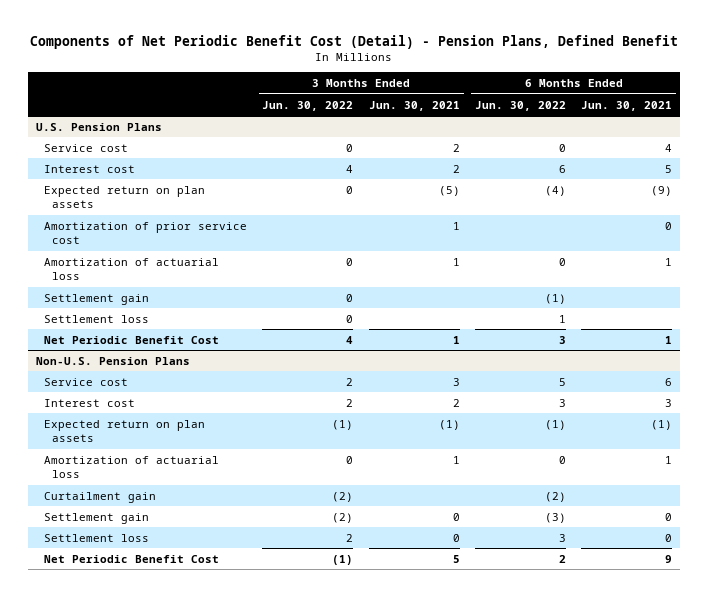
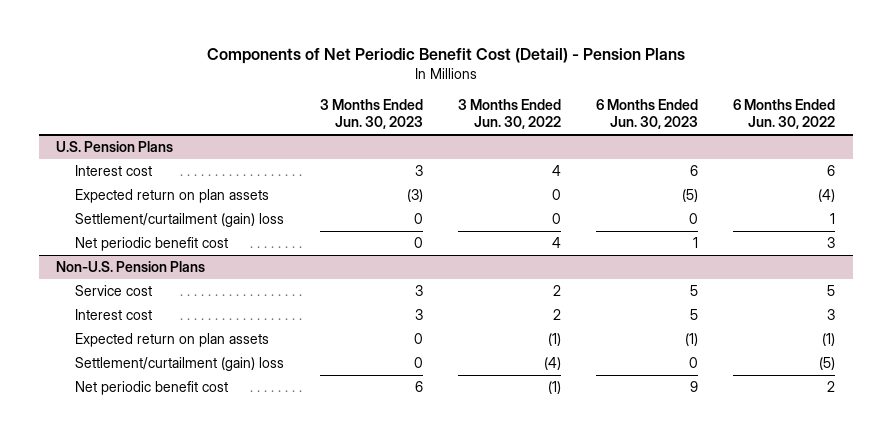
- Components of Net Periodic Benefit Cost (Detail) - Pension Plans, Defined Benefit
+ Components of Net Periodic Benefit Cost (Detail) - Pension Plans
- | 3 Months Ended Jun. 30, 2022 | 3 Months Ended Jun. 30, 2021 | 6 Months Ended Jun. 30, 2022 | 6 Months Ended Jun. 30, 2021
+ | 3 Months Ended Jun. 30, 2023 | 3 Months Ended Jun. 30, 2022 | 6 Months Ended Jun. 30, 2023 | 6 Months Ended Jun. 30, 2022
@ U.S. Pension Plans
- Service cost | 0 | 2 | 0 | 4
- Amortization of prior service cost | | 1 | | 0
- Amortization of actuarial loss | 0 | 1 | 0 | 1
- Settlement gain | 0 | | (1) |
- Settlement loss | 0 | | 1 |
- Net Periodic Benefit Cost | 4 | 1 | 3 | 1
+ Settlement/curtailment (gain) loss | 0 | 0 | 0 | 1
+ Net periodic benefit cost | 0 | 4 | 1 | 3
@ Non-U.S. Pension Plans
- Amortization of actuarial loss | 0 | 1 | 0 | 1
- Curtailment gain | (2) | | (2) |
- Settlement gain | (2) | 0 | (3) | 0
- Settlement loss | 2 | 0 | 3 | 0
- Net Periodic Benefit Cost | (1) | 5 | 2 | 9
+ Settlement/curtailment (gain) loss | 0 | (4) | 0 | (5)
+ Net periodic benefit cost | 6 | (1) | 9 | 2

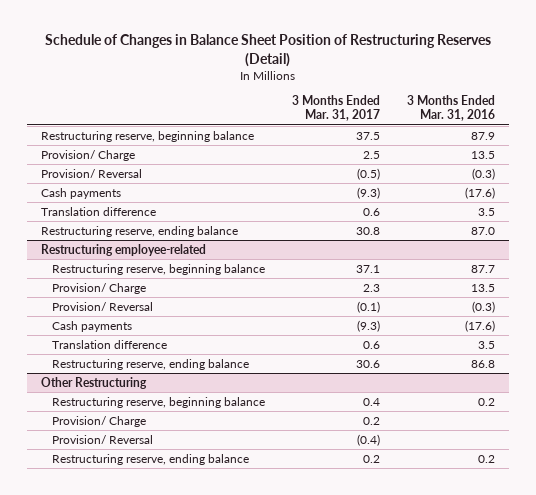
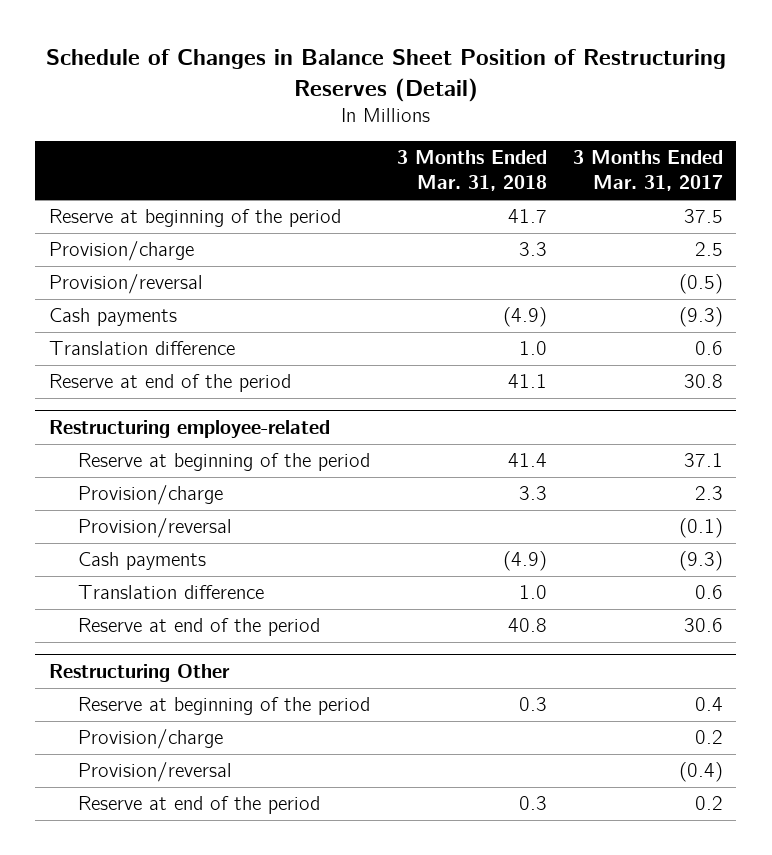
- | 3 Months Ended Mar. 31, 2017 | 3 Months Ended Mar. 31, 2016
+ | 3 Months Ended Mar. 31, 2018 | 3 Months Ended Mar. 31, 2017
- Restructuring reserve, beginning balance | 37.5 | 87.9
- Provision/ Charge | 2.5 | 13.5
- Provision/ Reversal | (0.5) | (0.3)
+ Reserve at beginning of the period | 41.7 | 37.5
+ Provision/charge | 3.3 | 2.5
+ Provision/reversal | | (0.5)
- Restructuring reserve, ending balance | 30.8 | 87.0
+ Reserve at end of the period | 41.1 | 30.8
@ Restructuring employee-related
- Restructuring reserve, beginning balance | 37.1 | 87.7
- Provision/ Charge | 2.3 | 13.5
- Provision/ Reversal | (0.1) | (0.3)
+ Reserve at beginning of the period | 41.4 | 37.1
+ Provision/charge | 3.3 | 2.3
+ Provision/reversal | | (0.1)
- Restructuring reserve, ending balance | 30.6 | 86.8
- Other Restructuring
- Restructuring reserve, beginning balance | 0.4 | 0.2
- Provision/ Charge | 0.2 |
- Provision/ Reversal | (0.4) |
- Restructuring reserve, ending balance | 0.2 | 0.2
@ Restructuring employee-related
+ Reserve at end of the period | 40.8 | 30.6
+ Restructuring Other
+ Reserve at beginning of the period | 0.3 | 0.4
+ Provision/charge | | 0.2
+ Provision/reversal | | (0.4)
+ Reserve at end of the period | 0.3 | 0.2

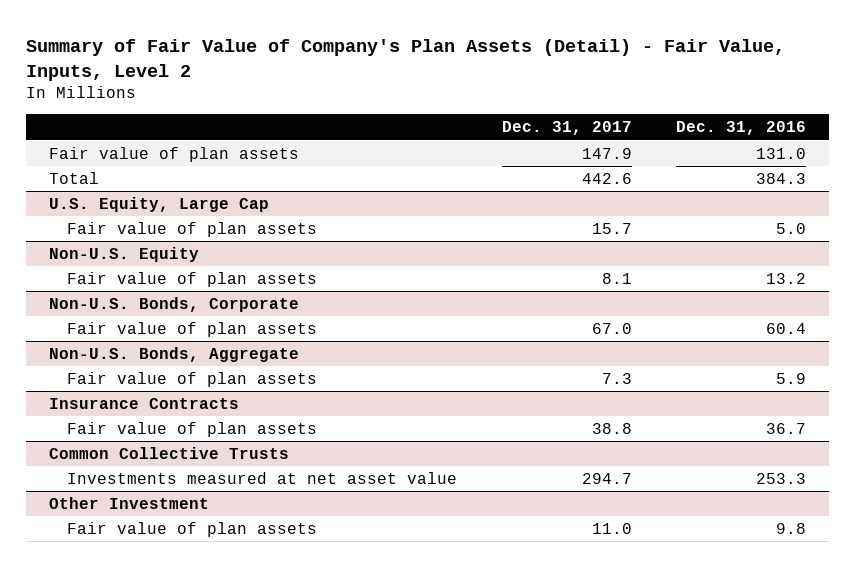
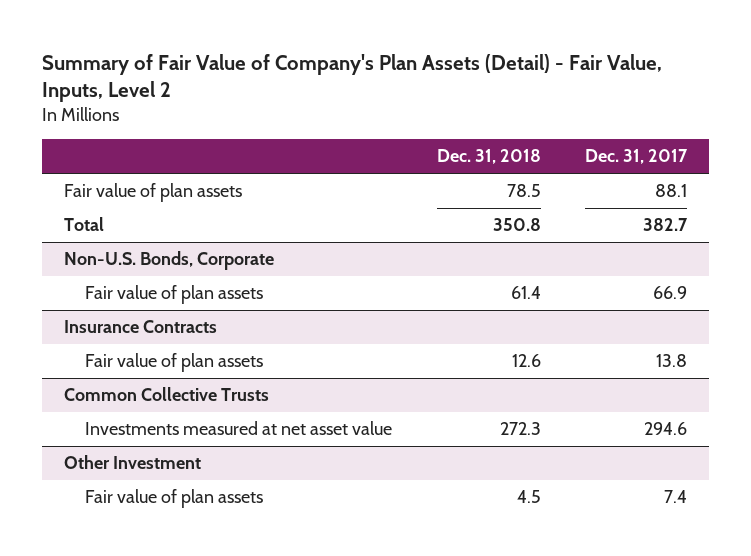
- | Dec. 31, 2017 | Dec. 31, 2016
+ | Dec. 31, 2018 | Dec. 31, 2017
- Fair value of plan assets | 147.9 | 131.0
- Total | 442.6 | 384.3
- U.S. Equity, Large Cap
- Fair value of plan assets | 15.7 | 5.0
- Non-U.S. Equity
- Fair value of plan assets | 8.1 | 13.2
+ Fair value of plan assets | 78.5 | 88.1
+ Total | 350.8 | 382.7
@ Non-U.S. Bonds, Corporate
- Fair value of plan assets | 67.0 | 60.4
- Non-U.S. Bonds, Aggregate
- Fair value of plan assets | 7.3 | 5.9
@ Non-U.S. Bonds, Corporate
+ Fair value of plan assets | 61.4 | 66.9
@ Insurance Contracts
- Fair value of plan assets | 38.8 | 36.7
+ Fair value of plan assets | 12.6 | 13.8
@ Common Collective Trusts
- Investments measured at net asset value | 294.7 | 253.3
+ Investments measured at net asset value | 272.3 | 294.6
@ Other Investment
- Fair value of plan assets | 11.0 | 9.8
+ Fair value of plan assets | 4.5 | 7.4

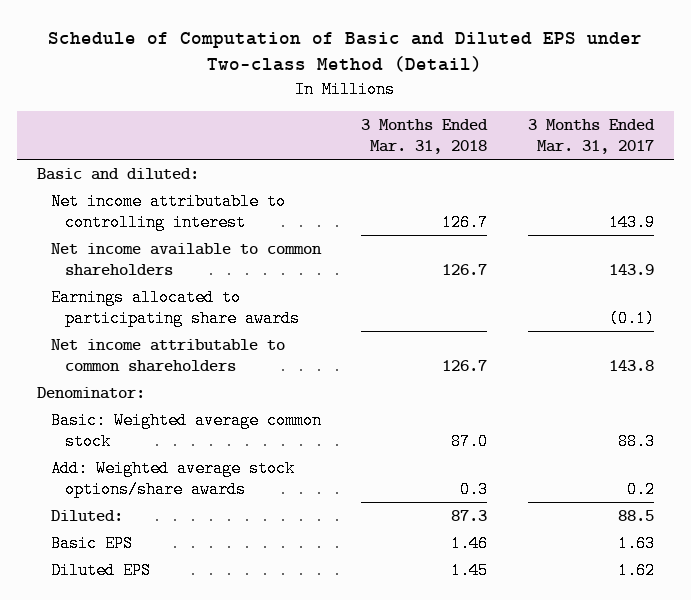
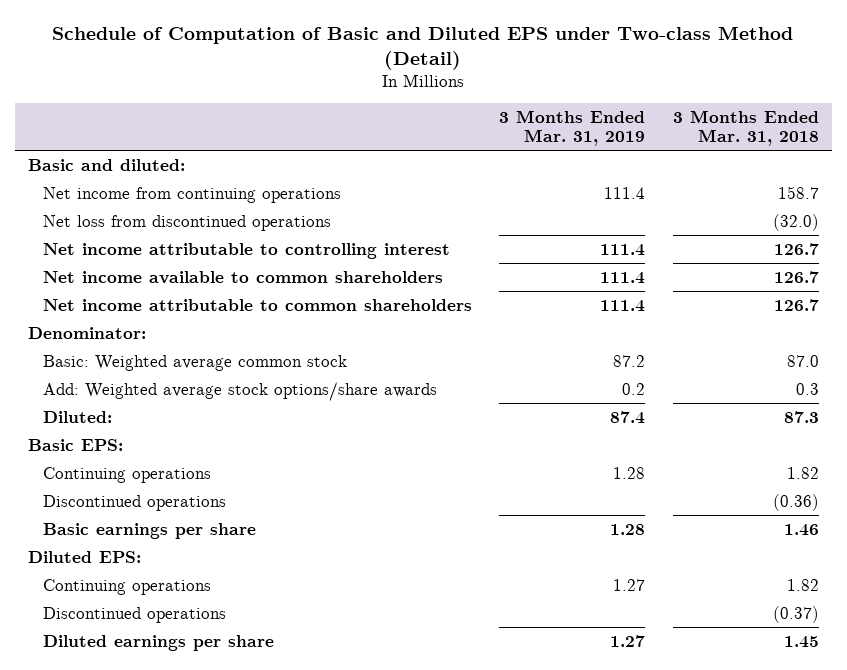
- | 3 Months Ended Mar. 31, 2018 | 3 Months Ended Mar. 31, 2017
+ | 3 Months Ended Mar. 31, 2019 | 3 Months Ended Mar. 31, 2018
+ Net income from continuing operations | 111.4 | 158.7
+ Net loss from discontinued operations | | (32.0)
- Earnings allocated to participating share awards | | (0.1)
- Basic EPS | 1.46 | 1.63
- Diluted EPS | 1.45 | 1.62
+ Basic EPS:
+ Continuing operations | 1.28 | 1.82
+ Discontinued operations | | (0.36)
+ Basic earnings per share | 1.28 | 1.46
+ Diluted EPS:
+ Continuing operations | 1.27 | 1.82
+ Discontinued operations | | (0.37)
+ Diluted earnings per share | 1.27 | 1.45

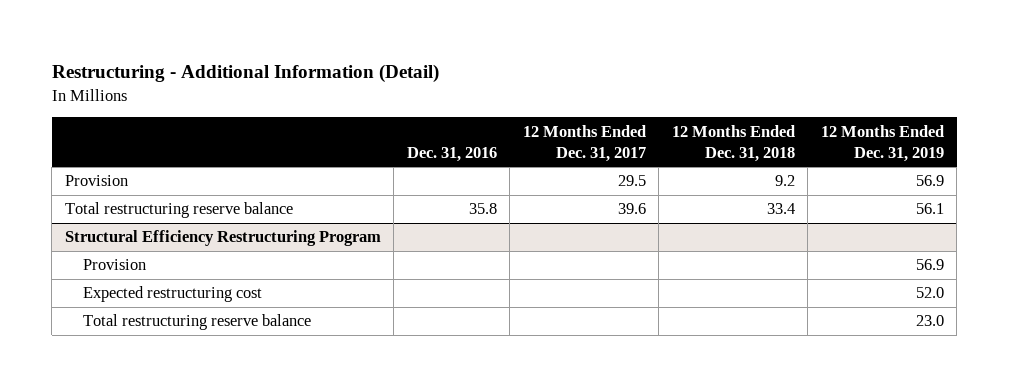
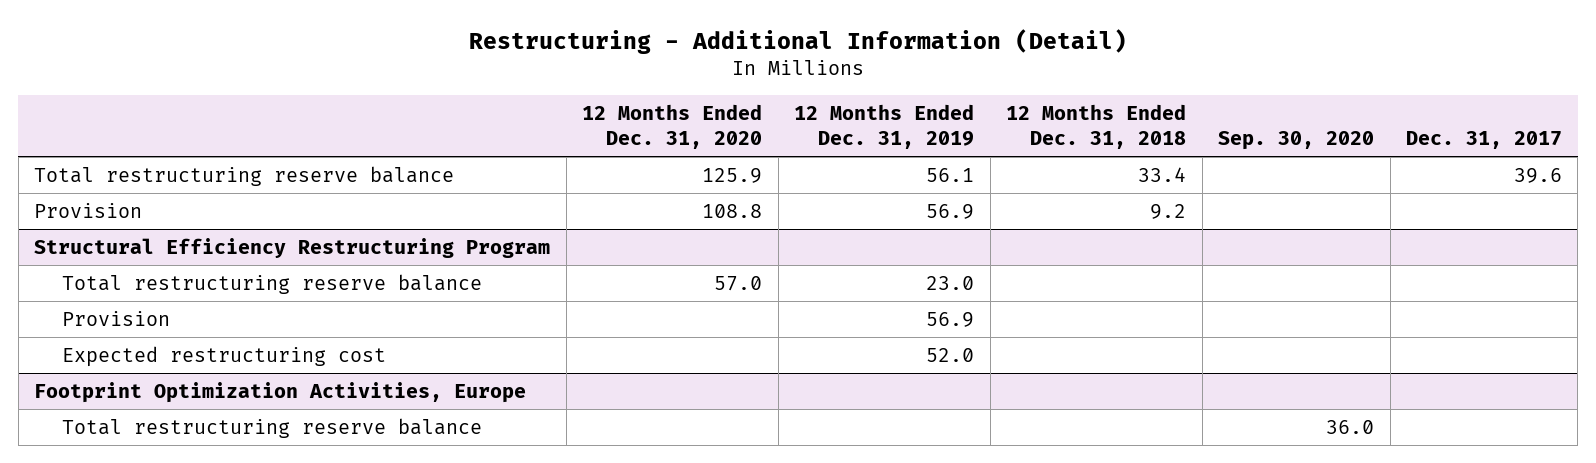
- | Dec. 31, 2016 | 12 Months Ended Dec. 31, 2017 | 12 Months Ended Dec. 31, 2018 | 12 Months Ended Dec. 31, 2019
+ | 12 Months Ended Dec. 31, 2020 | 12 Months Ended Dec. 31, 2019 | 12 Months Ended Dec. 31, 2018 | Sep. 30, 2020 | Dec. 31, 2017
moved down: Provision | 108.8 | 56.9 | 9.2 | |
@ Structural Efficiency Restructuring Program
moved up: Total restructuring reserve balance | 57.0 | 23.0 | | |
+ Footprint Optimization Activities, Europe
+ Total restructuring reserve balance | | | | 36.0 |

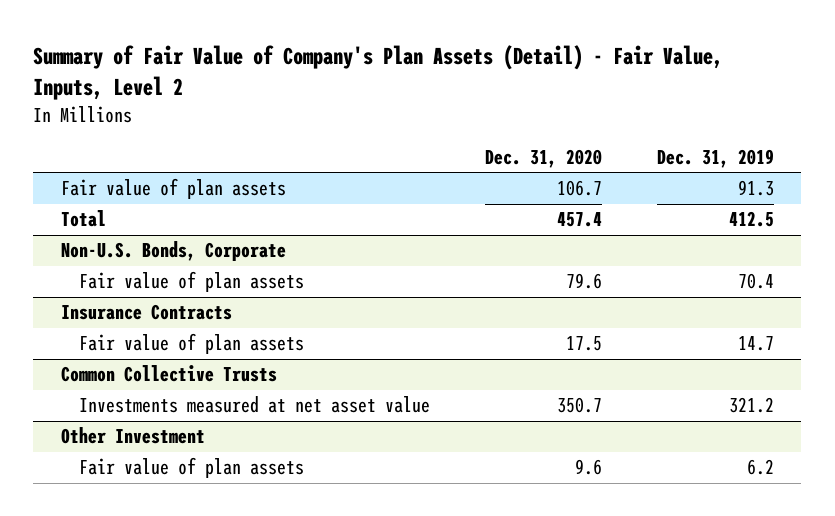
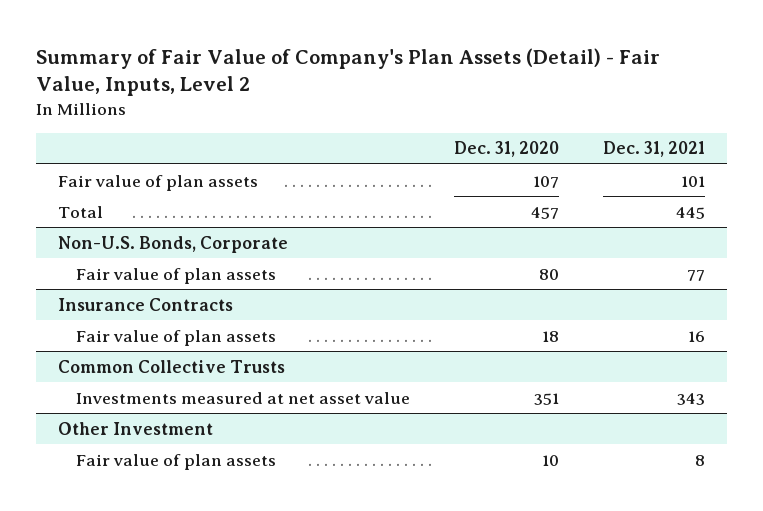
- | Dec. 31, 2020 | Dec. 31, 2019
+ | Dec. 31, 2020 | Dec. 31, 2021
- Fair value of plan assets | 106.7 | 91.3
- Total | 457.4 | 412.5
+ Fair value of plan assets | 107 | 101
+ Total | 457 | 445
@ Non-U.S. Bonds, Corporate
- Fair value of plan assets | 79.6 | 70.4
+ Fair value of plan assets | 80 | 77
@ Insurance Contracts
- Fair value of plan assets | 17.5 | 14.7
+ Fair value of plan assets | 18 | 16
@ Common Collective Trusts
- Investments measured at net asset value | 350.7 | 321.2
+ Investments measured at net asset value | 351 | 343
@ Other Investment
- Fair value of plan assets | 9.6 | 6.2
+ Fair value of plan assets | 10 | 8

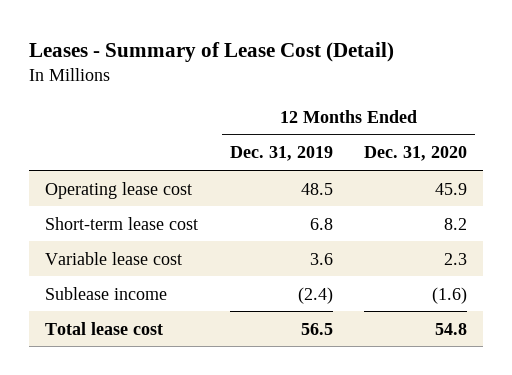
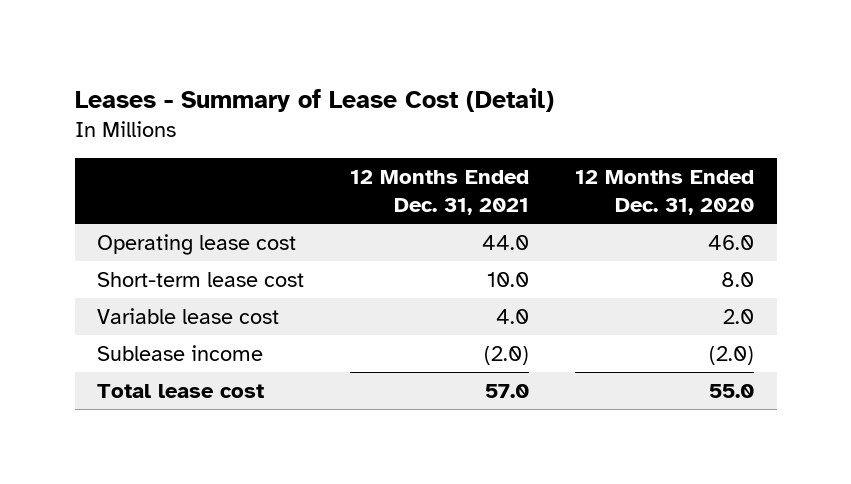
- | 12 Months Ended Dec. 31, 2019 | 12 Months Ended Dec. 31, 2020
+ | 12 Months Ended Dec. 31, 2021 | 12 Months Ended Dec. 31, 2020
- Operating lease cost | 48.5 | 45.9
- Short-term lease cost | 6.8 | 8.2
- Variable lease cost | 3.6 | 2.3
- Sublease income | (2.4) | (1.6)
- Total lease cost | 56.5 | 54.8
+ Operating lease cost | 44.0 | 46.0
+ Short-term lease cost | 10.0 | 8.0
+ Variable lease cost | 4.0 | 2.0
+ Sublease income | (2.0) | (2.0)
+ Total lease cost | 57.0 | 55.0

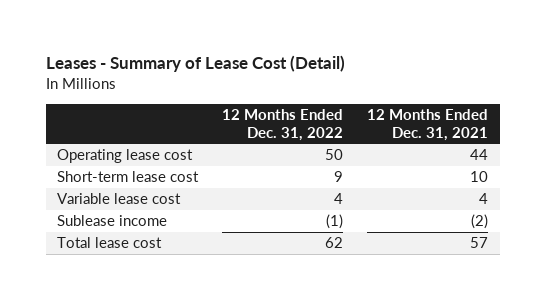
- | 12 Months Ended Dec. 31, 2021 | 12 Months Ended Dec. 31, 2020
+ | 12 Months Ended Dec. 31, 2022 | 12 Months Ended Dec. 31, 2021
- Operating lease cost | 44.0 | 46.0
- Short-term lease cost | 10.0 | 8.0
- Variable lease cost | 4.0 | 2.0
- Sublease income | (2.0) | (2.0)
- Total lease cost | 57.0 | 55.0
+ Operating lease cost | 50 | 44
+ Short-term lease cost | 9 | 10
+ Variable lease cost | 4 | 4
+ Sublease income | (1) | (2)
+ Total lease cost | 62 | 57

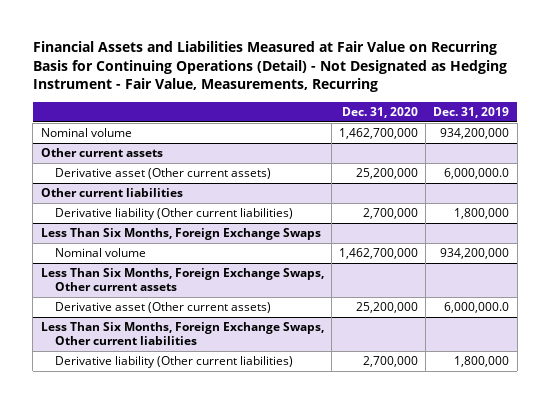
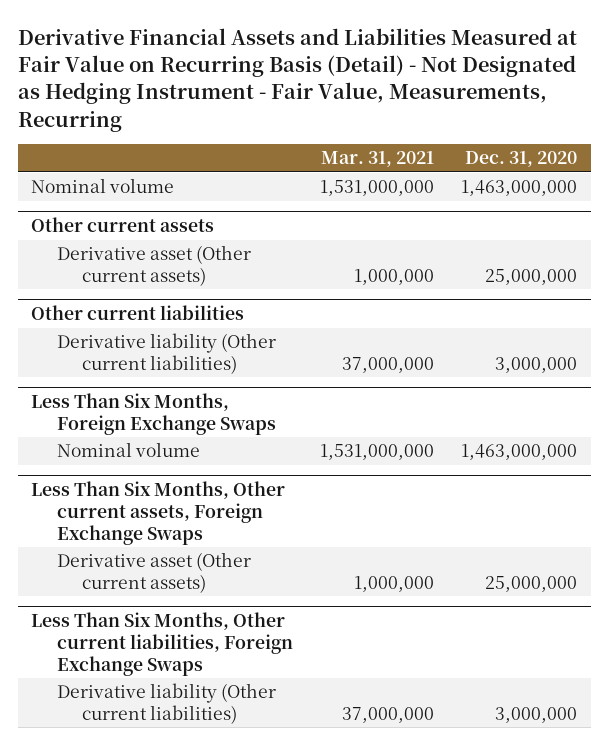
- Financial Assets and Liabilities Measured at Fair Value on Recurring Basis for Continuing Operations (Detail) - Not Designated as Hedging Instrument - Fair Value, Measurements, Recurring
+ Derivative Financial Assets and Liabilities Measured at Fair Value on Recurring Basis (Detail) - Not Designated as Hedging Instrument - Fair Value, Measurements, Recurring
- | Dec. 31, 2020 | Dec. 31, 2019
+ | Mar. 31, 2021 | Dec. 31, 2020
- Nominal volume | 1,462,700,000 | 934,200,000
+ Nominal volume | 1,531,000,000 | 1,463,000,000
@ Other current assets
- Derivative asset (Other current assets) | 25,200,000 | 6,000,000.0
+ Derivative asset (Other current assets) | 1,000,000 | 25,000,000
@ Other current liabilities
- Derivative liability (Other current liabilities) | 2,700,000 | 1,800,000
+ Derivative liability (Other current liabilities) | 37,000,000 | 3,000,000
@ Less Than Six Months, Foreign Exchange Swaps
- Nominal volume | 1,462,700,000 | 934,200,000
- Less Than Six Months, Foreign Exchange Swaps, Other current assets
- Derivative asset (Other current assets) | 25,200,000 | 6,000,000.0
- Less Than Six Months, Foreign Exchange Swaps, Other current liabilities
- Derivative liability (Other current liabilities) | 2,700,000 | 1,800,000
@ Less Than Six Months, Foreign Exchange Swaps
+ Nominal volume | 1,531,000,000 | 1,463,000,000
+ Less Than Six Months, Other current assets, Foreign Exchange Swaps
+ Derivative asset (Other current assets) | 1,000,000 | 25,000,000
+ Less Than Six Months, Other current liabilities, Foreign Exchange Swaps
+ Derivative liability (Other current liabilities) | 37,000,000 | 3,000,000

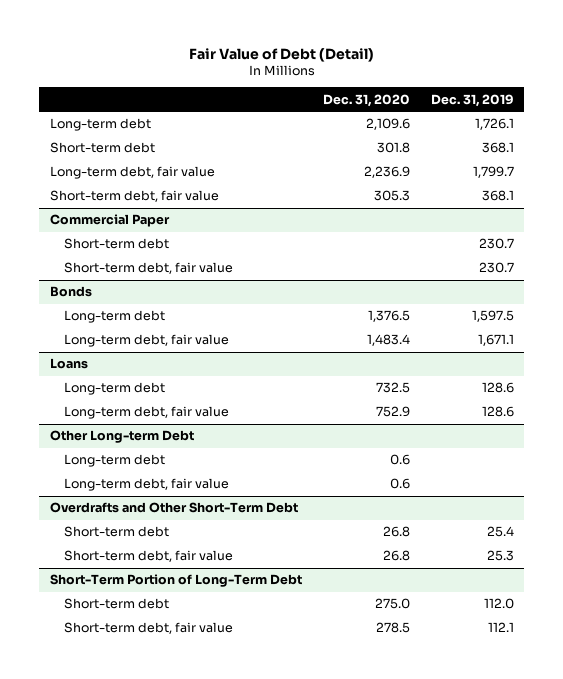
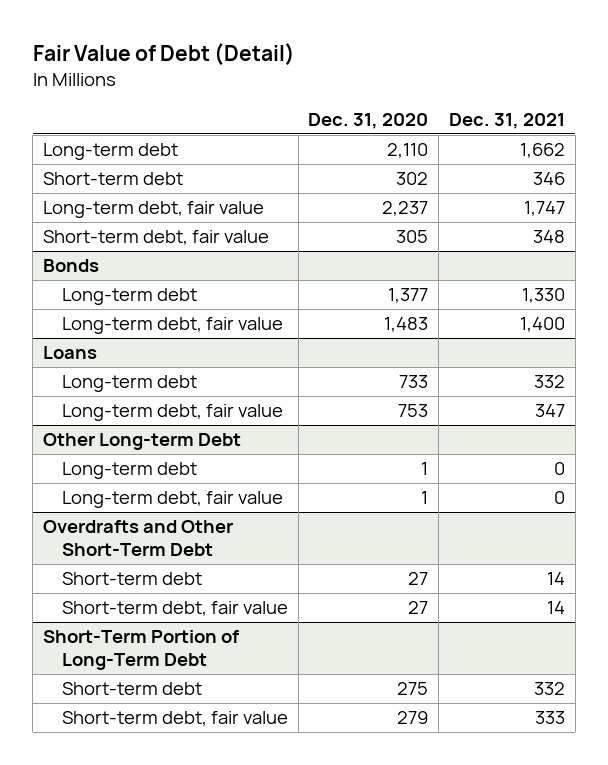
- | Dec. 31, 2020 | Dec. 31, 2019
+ | Dec. 31, 2020 | Dec. 31, 2021
- Long-term debt | 2,109.6 | 1,726.1
- Short-term debt | 301.8 | 368.1
- Long-term debt, fair value | 2,236.9 | 1,799.7
- Short-term debt, fair value | 305.3 | 368.1
- Commercial Paper
- Short-term debt | | 230.7
- Short-term debt, fair value | | 230.7
+ Long-term debt | 2,110 | 1,662
+ Short-term debt | 302 | 346
+ Long-term debt, fair value | 2,237 | 1,747
+ Short-term debt, fair value | 305 | 348
@ Bonds
- Long-term debt | 1,376.5 | 1,597.5
- Long-term debt, fair value | 1,483.4 | 1,671.1
+ Long-term debt | 1,377 | 1,330
+ Long-term debt, fair value | 1,483 | 1,400
@ Loans
- Long-term debt | 732.5 | 128.6
- Long-term debt, fair value | 752.9 | 128.6
+ Long-term debt | 733 | 332
+ Long-term debt, fair value | 753 | 347
@ Other Long-term Debt
- Long-term debt | 0.6 |
- Long-term debt, fair value | 0.6 |
+ Long-term debt | 1 | 0
+ Long-term debt, fair value | 1 | 0
@ Overdrafts and Other Short-Term Debt
- Short-term debt | 26.8 | 25.4
- Short-term debt, fair value | 26.8 | 25.3
+ Short-term debt | 27 | 14
+ Short-term debt, fair value | 27 | 14
@ Short-Term Portion of Long-Term Debt
- Short-term debt | 275.0 | 112.0
- Short-term debt, fair value | 278.5 | 112.1
+ Short-term debt | 275 | 332
+ Short-term debt, fair value | 279 | 333

